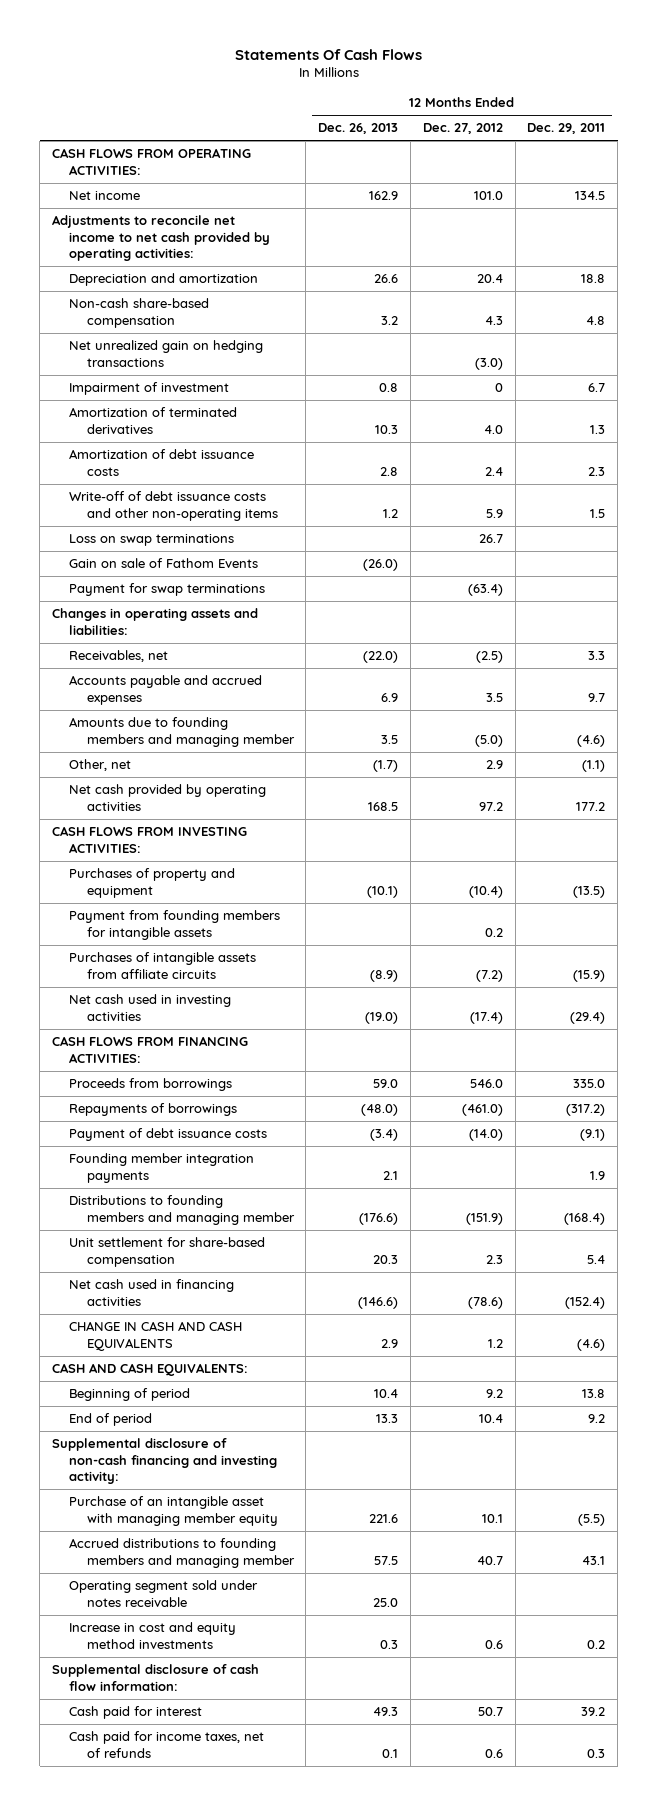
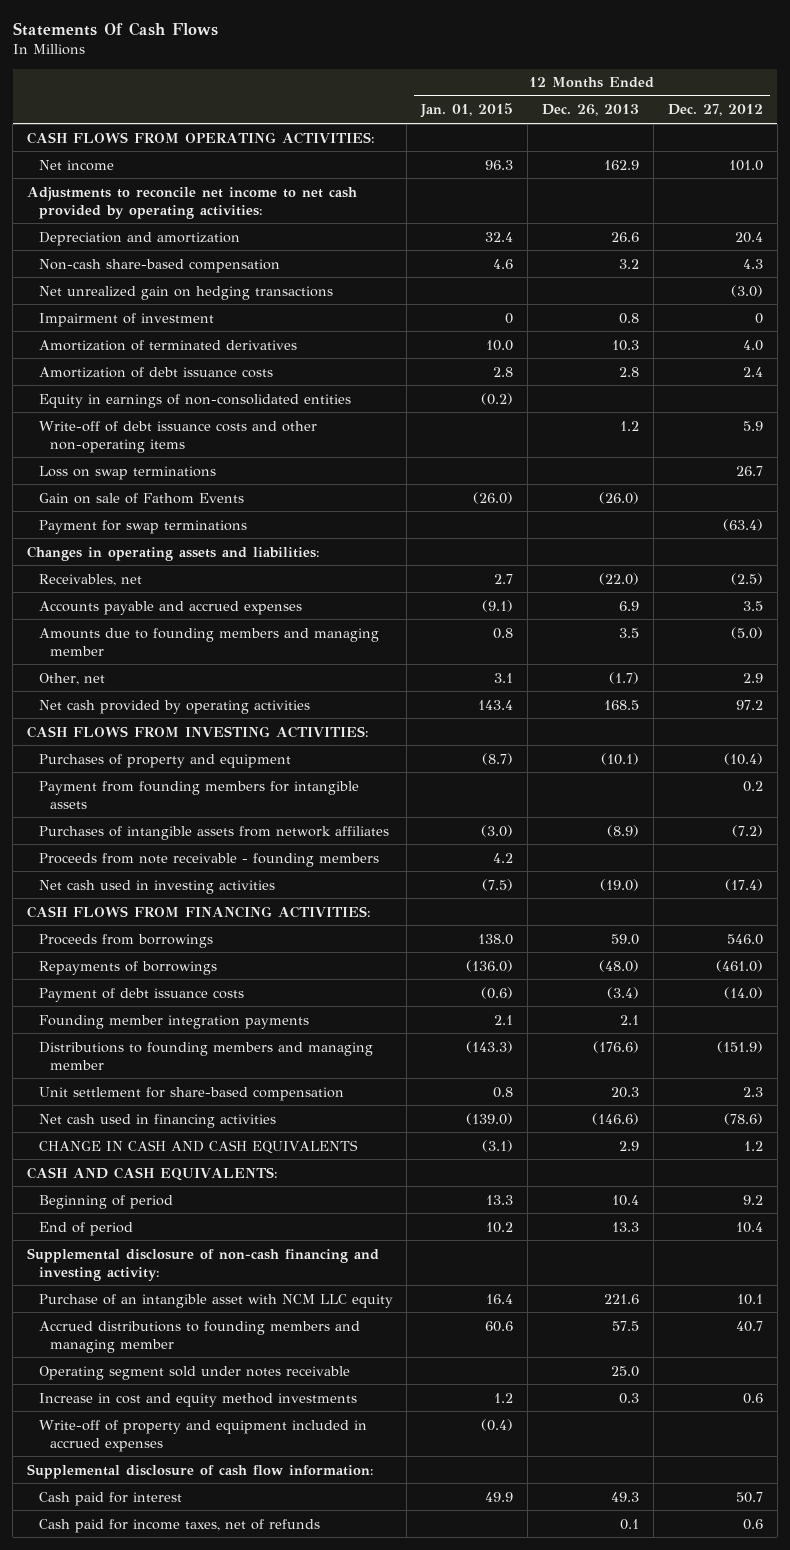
- | 12 Months Ended Dec. 26, 2013 | 12 Months Ended Dec. 27, 2012 | 12 Months Ended Dec. 29, 2011
+ | 12 Months Ended Jan. 01, 2015 | 12 Months Ended Dec. 26, 2013 | 12 Months Ended Dec. 27, 2012
+ Equity in earnings of non-consolidated entities | (0.2) | |
- Purchases of intangible assets from affiliate circuits | (8.9) | (7.2) | (15.9)
+ Purchases of intangible assets from network affiliates | (3.0) | (8.9) | (7.2)
+ Proceeds from note receivable - founding members | 4.2 | |
- Purchase of an intangible asset with managing member equity | 221.6 | 10.1 | (5.5)
+ Purchase of an intangible asset with NCM LLC equity | 16.4 | 221.6 | 10.1
+ Write-off of property and equipment included in accrued expenses | (0.4) | |

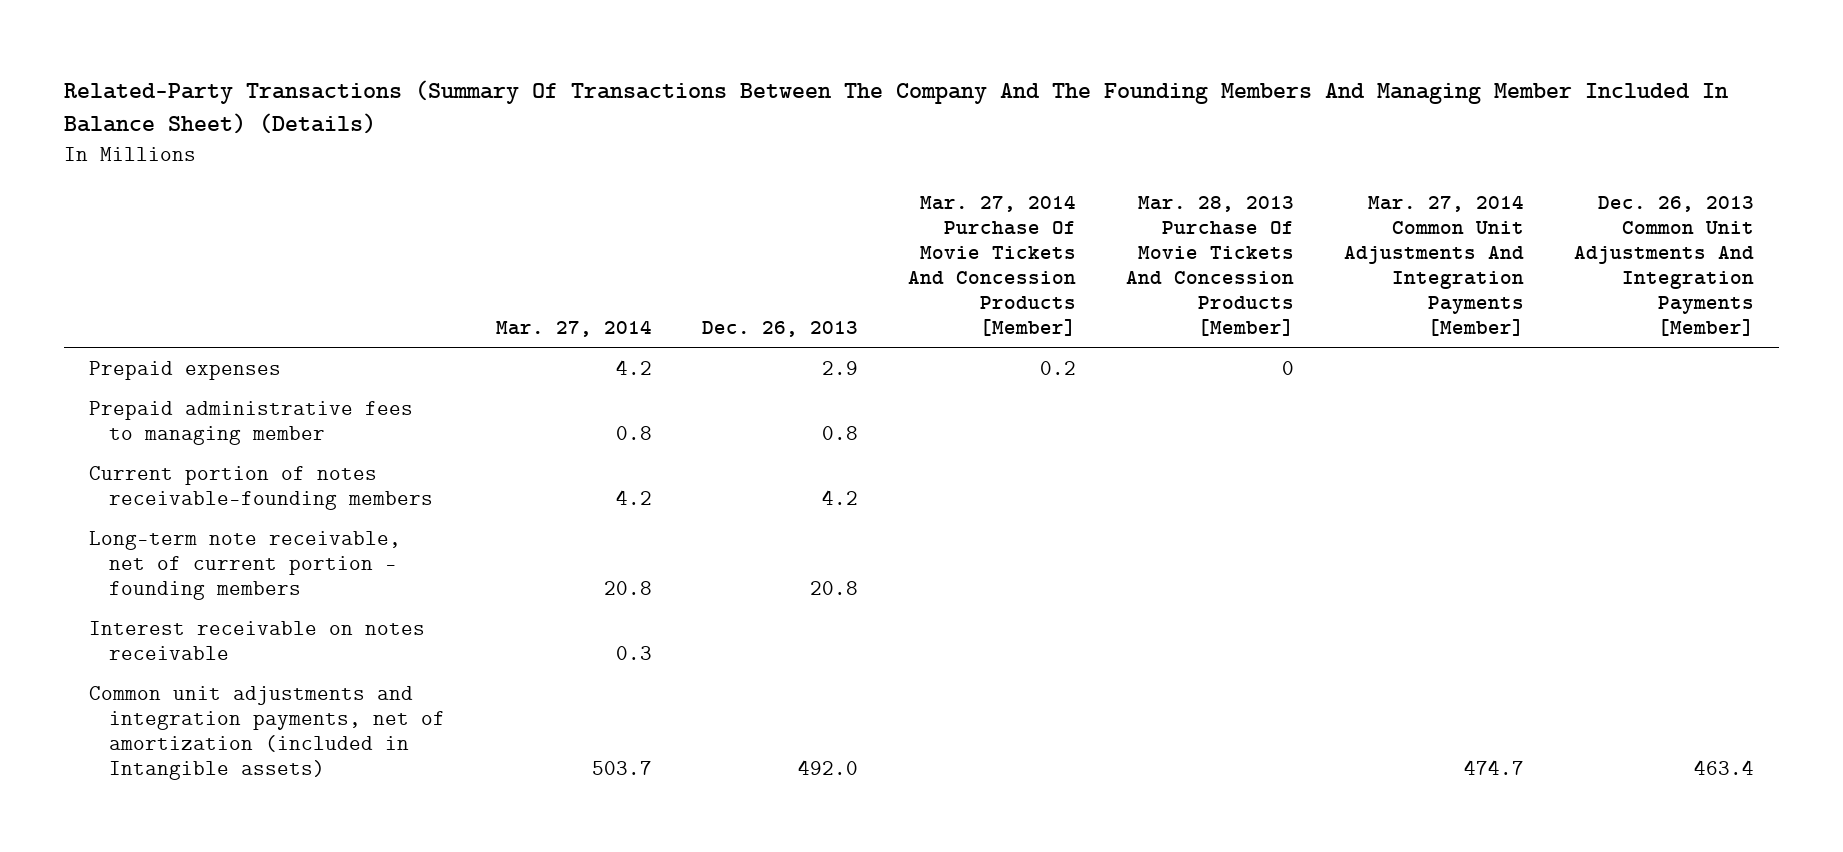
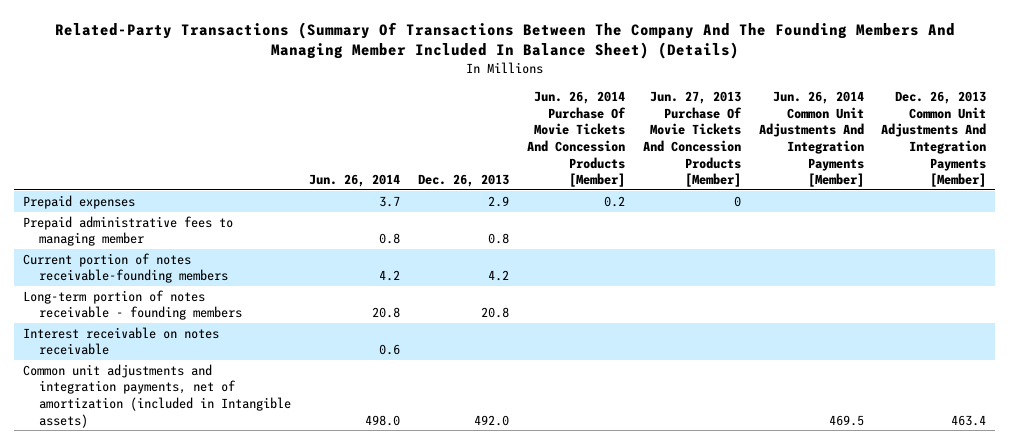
- | Mar. 27, 2014 | Dec. 26, 2013 | Mar. 27, 2014 Purchase Of Movie Tickets And Concession Products [Member] | Mar. 28, 2013 Purchase Of Movie Tickets And Concession Products [Member] | Mar. 27, 2014 Common Unit Adjustments And Integration Payments [Member] | Dec. 26, 2013 Common Unit Adjustments And Integration Payments [Member]
+ | Jun. 26, 2014 | Dec. 26, 2013 | Jun. 26, 2014 Purchase Of Movie Tickets And Concession Products [Member] | Jun. 27, 2013 Purchase Of Movie Tickets And Concession Products [Member] | Jun. 26, 2014 Common Unit Adjustments And Integration Payments [Member] | Dec. 26, 2013 Common Unit Adjustments And Integration Payments [Member]
- Long-term note receivable, net of current portion - founding members | 20.8 | 20.8 | | | |
+ Long-term portion of notes receivable - founding members | 20.8 | 20.8 | | | |

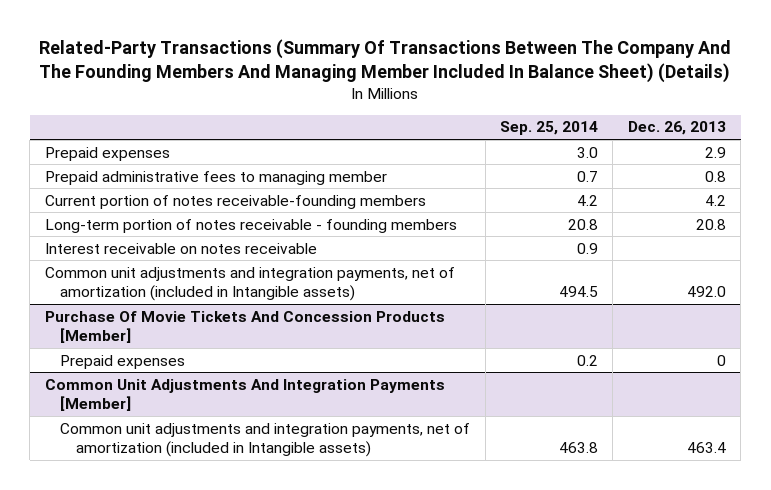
- | Jun. 26, 2014 | Dec. 26, 2013 | Jun. 26, 2014 Purchase Of Movie Tickets And Concession Products [Member] | Jun. 27, 2013 Purchase Of Movie Tickets And Concession Products [Member] | Jun. 26, 2014 Common Unit Adjustments And Integration Payments [Member] | Dec. 26, 2013 Common Unit Adjustments And Integration Payments [Member]
+ | Sep. 25, 2014 | Dec. 26, 2013
+ Purchase Of Movie Tickets And Concession Products [Member]
+ Prepaid expenses | 0.2 | 0
+ Common Unit Adjustments And Integration Payments [Member]
+ Common unit adjustments and integration payments, net of amortization (included in Intangible assets) | 463.8 | 463.4

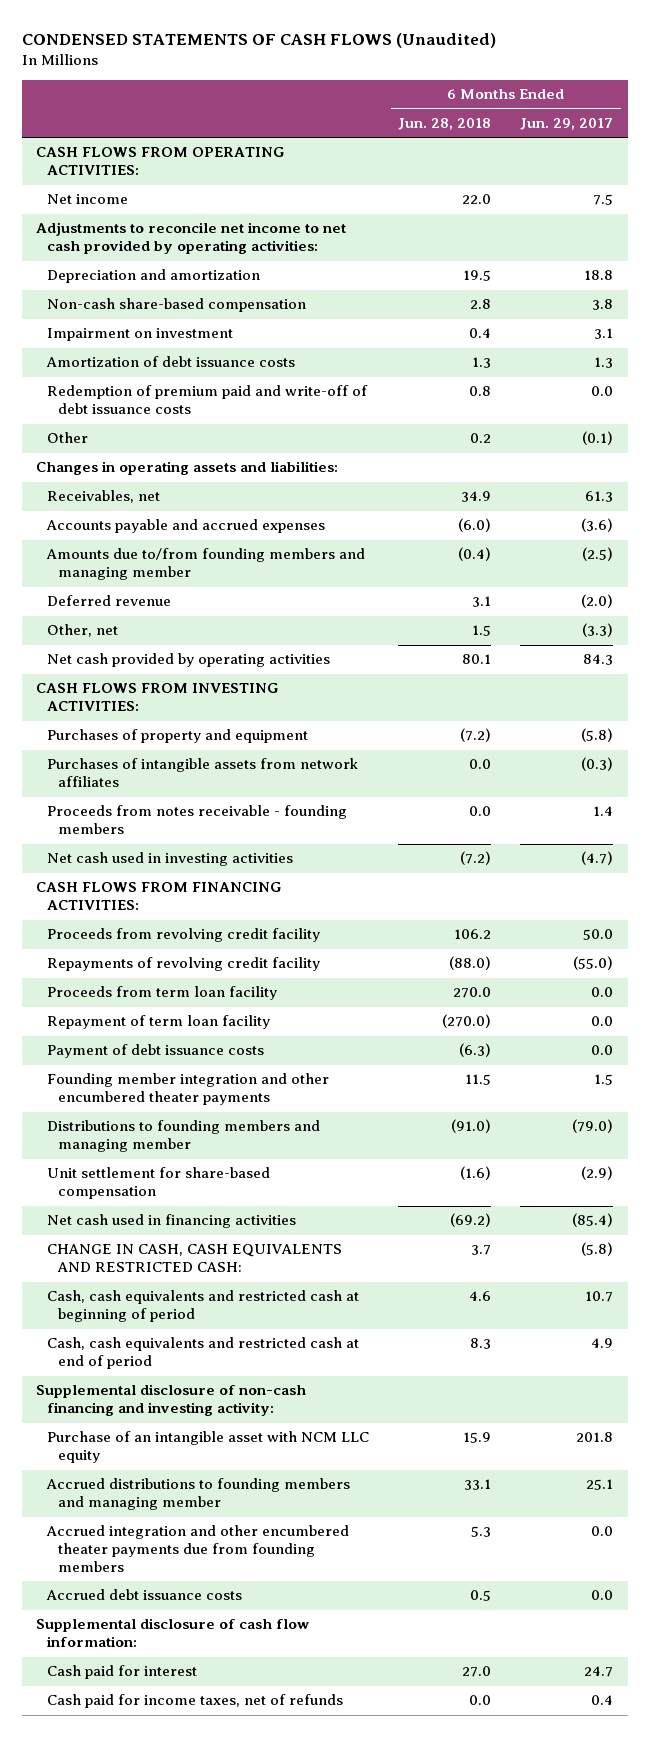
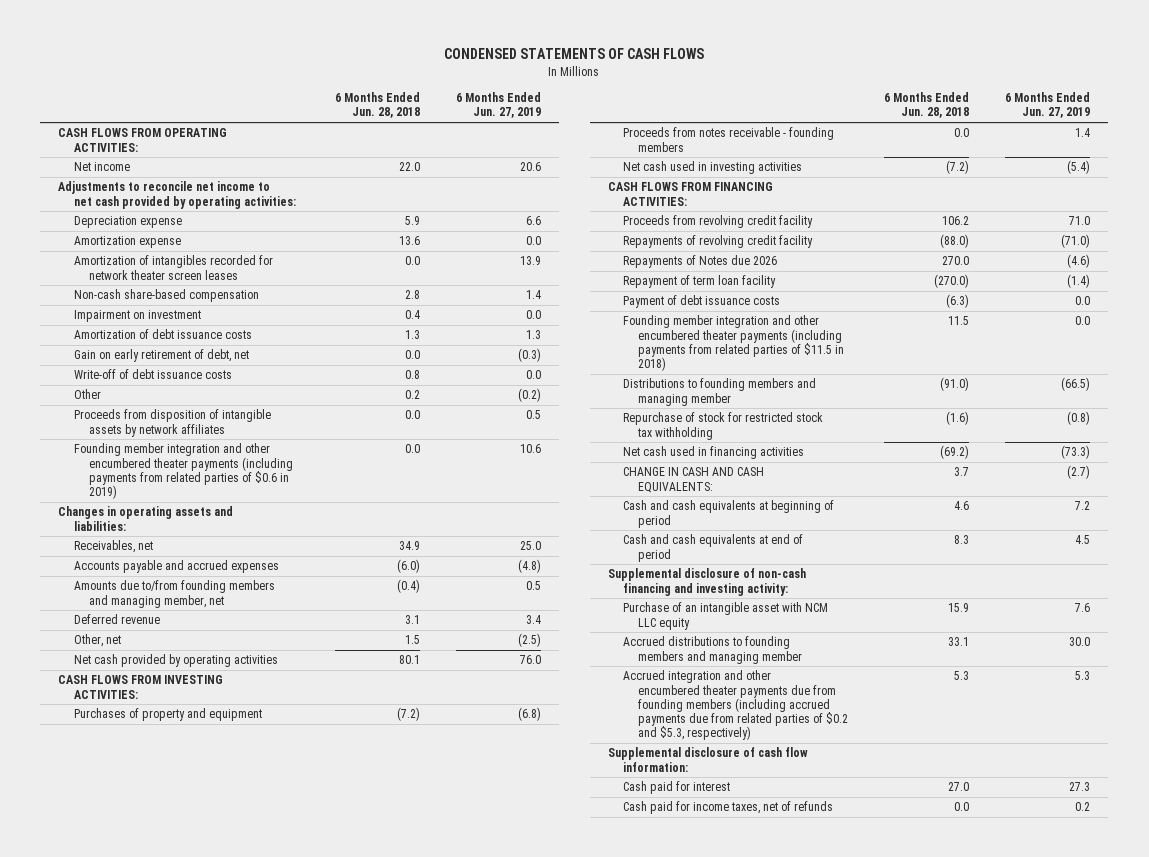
- CONDENSED STATEMENTS OF CASH FLOWS (Unaudited)
+ CONDENSED STATEMENTS OF CASH FLOWS
- | 6 Months Ended Jun. 28, 2018 | 6 Months Ended Jun. 29, 2017
+ | 6 Months Ended Jun. 28, 2018 | 6 Months Ended Jun. 27, 2019
- Depreciation and amortization | 19.5 | 18.8
+ Depreciation expense | 5.9 | 6.6
+ Amortization expense | 13.6 | 0.0
+ Amortization of intangibles recorded for network theater screen leases | 0.0 | 13.9
- Redemption of premium paid and write-off of debt issuance costs | 0.8 | 0.0
+ Gain on early retirement of debt, net | 0.0 | (0.3)
+ Write-off of debt issuance costs | 0.8 | 0.0
+ Proceeds from disposition of intangible assets by network affiliates | 0.0 | 0.5
+ Founding member integration and other encumbered theater payments (including payments from related parties of $0.6 in 2019) | 0.0 | 10.6
- Amounts due to/from founding members and managing member | (0.4) | (2.5)
+ Amounts due to/from founding members and managing member, net | (0.4) | 0.5
- Purchases of intangible assets from network affiliates | 0.0 | (0.3)
- Proceeds from term loan facility | 270.0 | 0.0
+ Repayments of Notes due 2026 | 270.0 | (4.6)
- Founding member integration and other encumbered theater payments | 11.5 | 1.5
+ Founding member integration and other encumbered theater payments (including payments from related parties of $11.5 in 2018) | 11.5 | 0.0
- Unit settlement for share-based compensation | (1.6) | (2.9)
+ Repurchase of stock for restricted stock tax withholding | (1.6) | (0.8)
- CHANGE IN CASH, CASH EQUIVALENTS AND RESTRICTED CASH: | 3.7 | (5.8)
- Cash, cash equivalents and restricted cash at beginning of period | 4.6 | 10.7
- Cash, cash equivalents and restricted cash at end of period | 8.3 | 4.9
+ CHANGE IN CASH AND CASH EQUIVALENTS: | 3.7 | (2.7)
+ Cash and cash equivalents at beginning of period | 4.6 | 7.2
+ Cash and cash equivalents at end of period | 8.3 | 4.5
- Accrued integration and other encumbered theater payments due from founding members | 5.3 | 0.0
- Accrued debt issuance costs | 0.5 | 0.0
+ Accrued integration and other encumbered theater payments due from founding members (including accrued payments due from related parties of $0.2 and $5.3, respectively) | 5.3 | 5.3

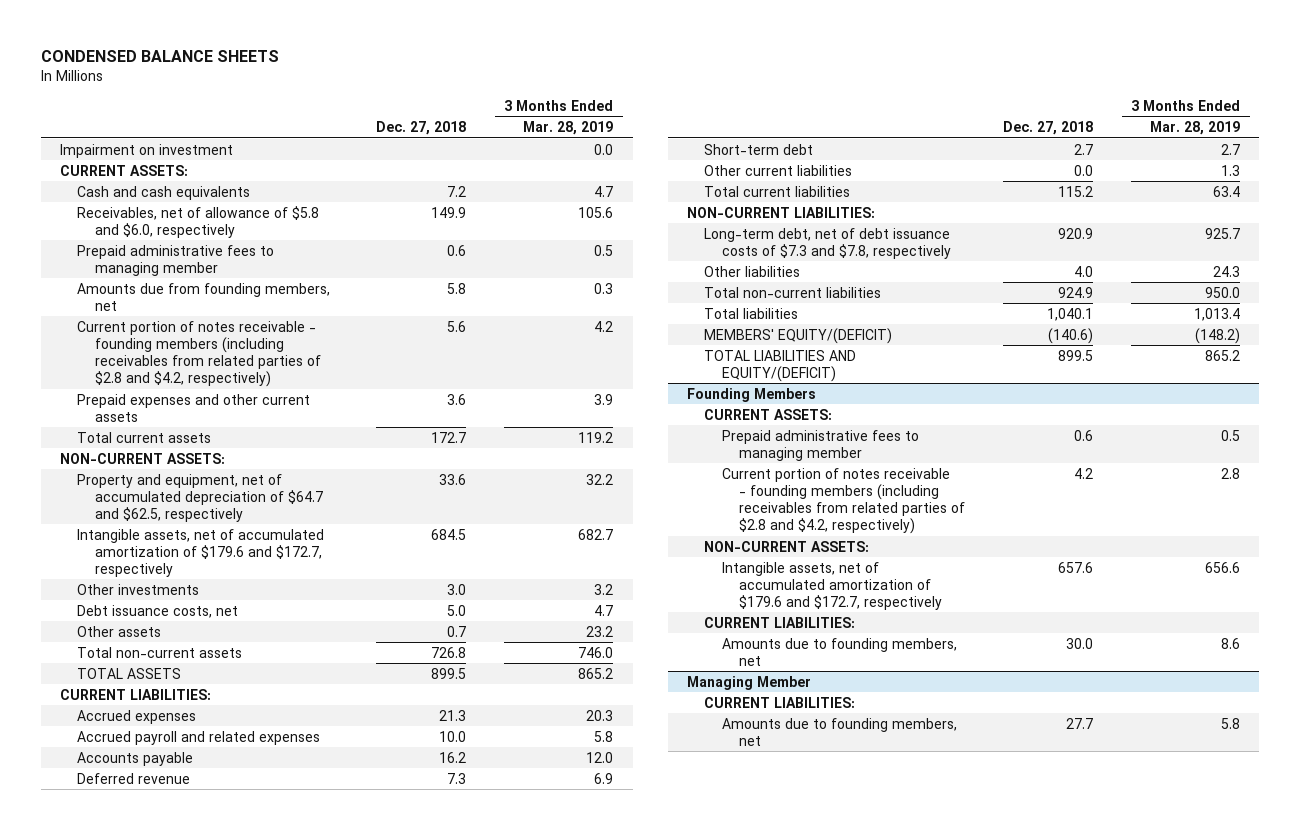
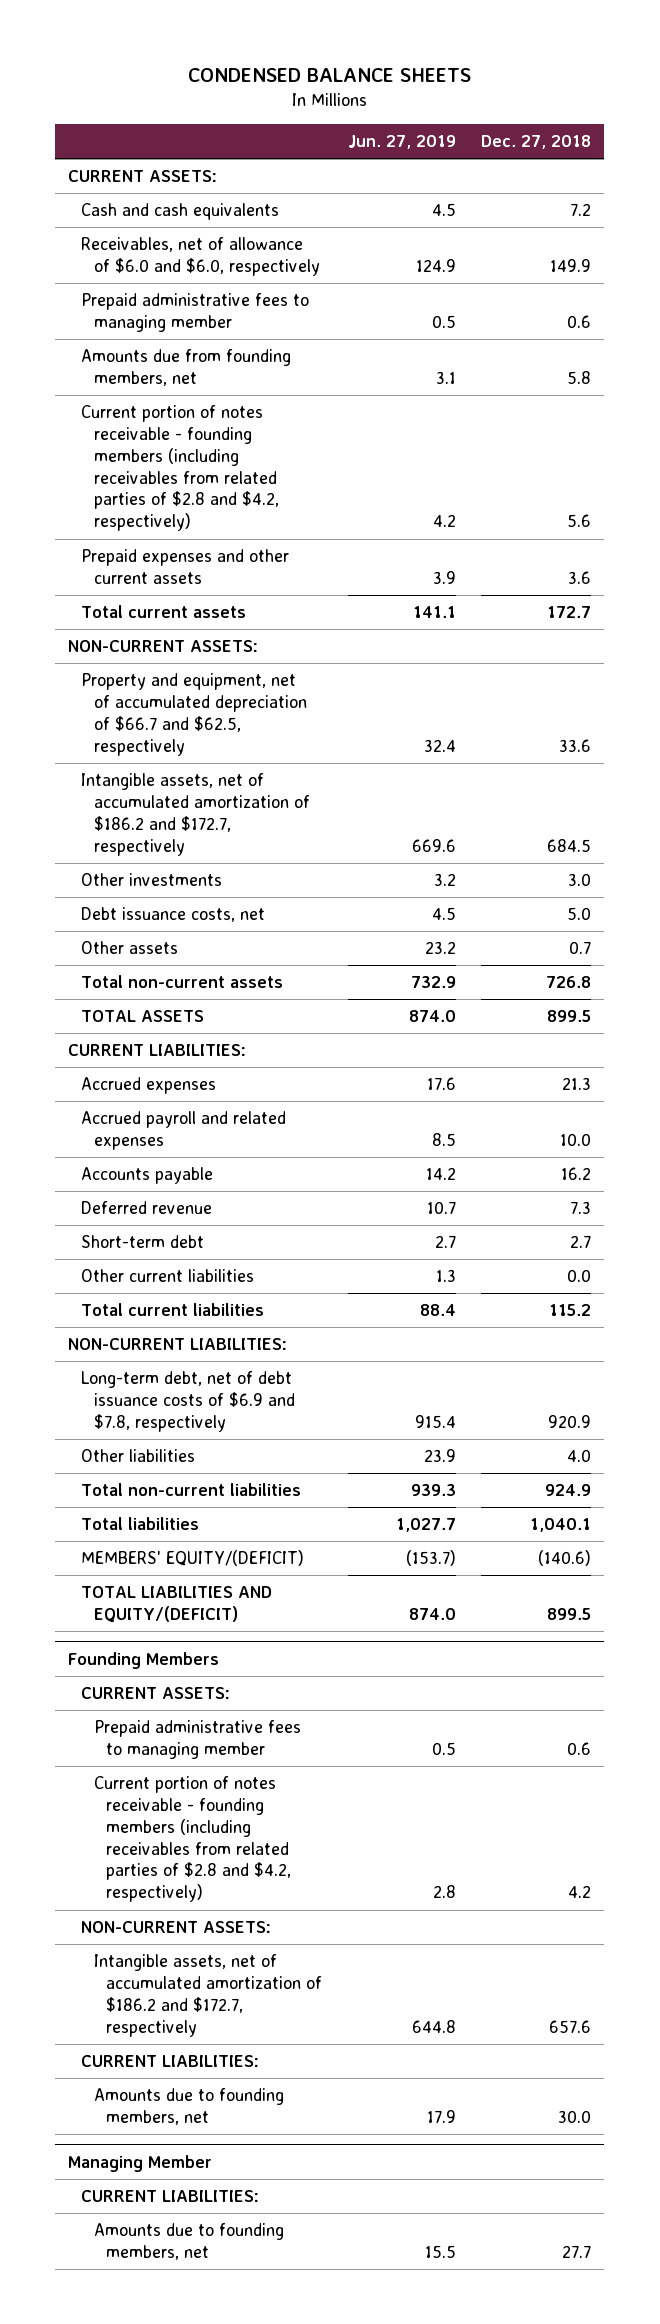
- | Dec. 27, 2018 | 3 Months Ended Mar. 28, 2019
+ | Jun. 27, 2019 | Dec. 27, 2018
- Impairment on investment | | 0.0
- Receivables, net of allowance of $5.8 and $6.0, respectively | 149.9 | 105.6
+ Receivables, net of allowance of $6.0 and $6.0, respectively | 124.9 | 149.9
- Property and equipment, net of accumulated depreciation of $64.7 and $62.5, respectively | 33.6 | 32.2
- Intangible assets, net of accumulated amortization of $179.6 and $172.7, respectively | 684.5 | 682.7
+ Property and equipment, net of accumulated depreciation of $66.7 and $62.5, respectively | 32.4 | 33.6
+ Intangible assets, net of accumulated amortization of $186.2 and $172.7, respectively | 669.6 | 684.5
- Long-term debt, net of debt issuance costs of $7.3 and $7.8, respectively | 920.9 | 925.7
+ Long-term debt, net of debt issuance costs of $6.9 and $7.8, respectively | 915.4 | 920.9
@ Founding Members
- Intangible assets, net of accumulated amortization of $179.6 and $172.7, respectively | 657.6 | 656.6
+ Intangible assets, net of accumulated amortization of $186.2 and $172.7, respectively | 644.8 | 657.6

